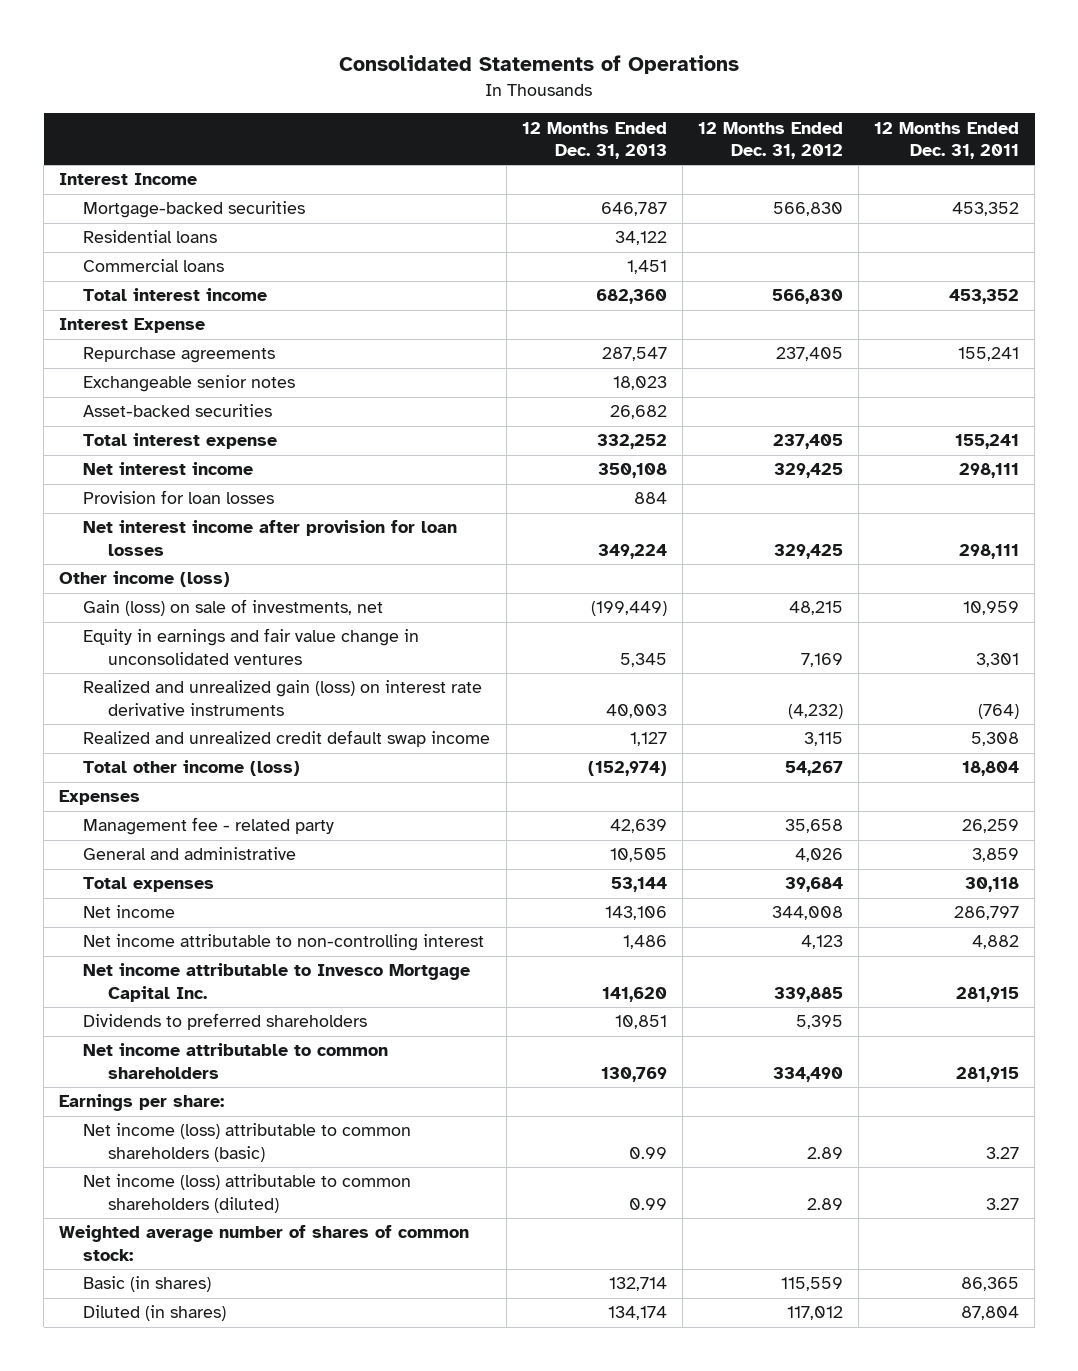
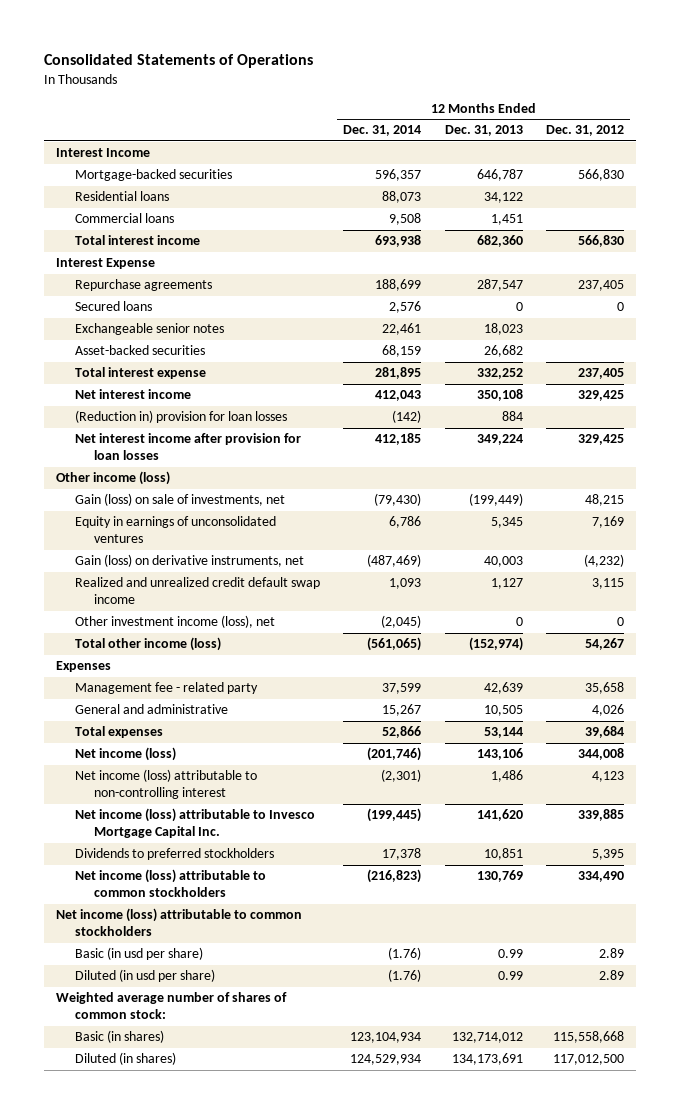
- | 12 Months Ended Dec. 31, 2013 | 12 Months Ended Dec. 31, 2012 | 12 Months Ended Dec. 31, 2011
+ | 12 Months Ended Dec. 31, 2014 | 12 Months Ended Dec. 31, 2013 | 12 Months Ended Dec. 31, 2012
+ Secured loans | 2,576 | 0 | 0
- Provision for loan losses | 884 | |
+ (Reduction in) provision for loan losses | (142) | 884 |
- Equity in earnings and fair value change in unconsolidated ventures | 5,345 | 7,169 | 3,301
- Realized and unrealized gain (loss) on interest rate derivative instruments | 40,003 | (4,232) | (764)
+ Equity in earnings of unconsolidated ventures | 6,786 | 5,345 | 7,169
+ Gain (loss) on derivative instruments, net | (487,469) | 40,003 | (4,232)
+ Other investment income (loss), net | (2,045) | 0 | 0
- Net income | 143,106 | 344,008 | 286,797
- Net income attributable to non-controlling interest | 1,486 | 4,123 | 4,882
- Net income attributable to Invesco Mortgage Capital Inc. | 141,620 | 339,885 | 281,915
- Dividends to preferred shareholders | 10,851 | 5,395 |
- Net income attributable to common shareholders | 130,769 | 334,490 | 281,915
- Earnings per share:
- Net income (loss) attributable to common shareholders (basic) | 0.99 | 2.89 | 3.27
- Net income (loss) attributable to common shareholders (diluted) | 0.99 | 2.89 | 3.27
+ Net income (loss) | (201,746) | 143,106 | 344,008
+ Net income (loss) attributable to non-controlling interest | (2,301) | 1,486 | 4,123
+ Net income (loss) attributable to Invesco Mortgage Capital Inc. | (199,445) | 141,620 | 339,885
+ Dividends to preferred stockholders | 17,378 | 10,851 | 5,395
+ Net income (loss) attributable to common stockholders | (216,823) | 130,769 | 334,490
+ Net income (loss) attributable to common stockholders
+ Basic (in usd per share) | (1.76) | 0.99 | 2.89
+ Diluted (in usd per share) | (1.76) | 0.99 | 2.89
- Basic (in shares) | 132,714 | 115,559 | 86,365
- Diluted (in shares) | 134,174 | 117,012 | 87,804
+ Basic (in shares) | 123,104,934 | 132,714,012 | 115,558,668
+ Diluted (in shares) | 124,529,934 | 134,173,691 | 117,012,500

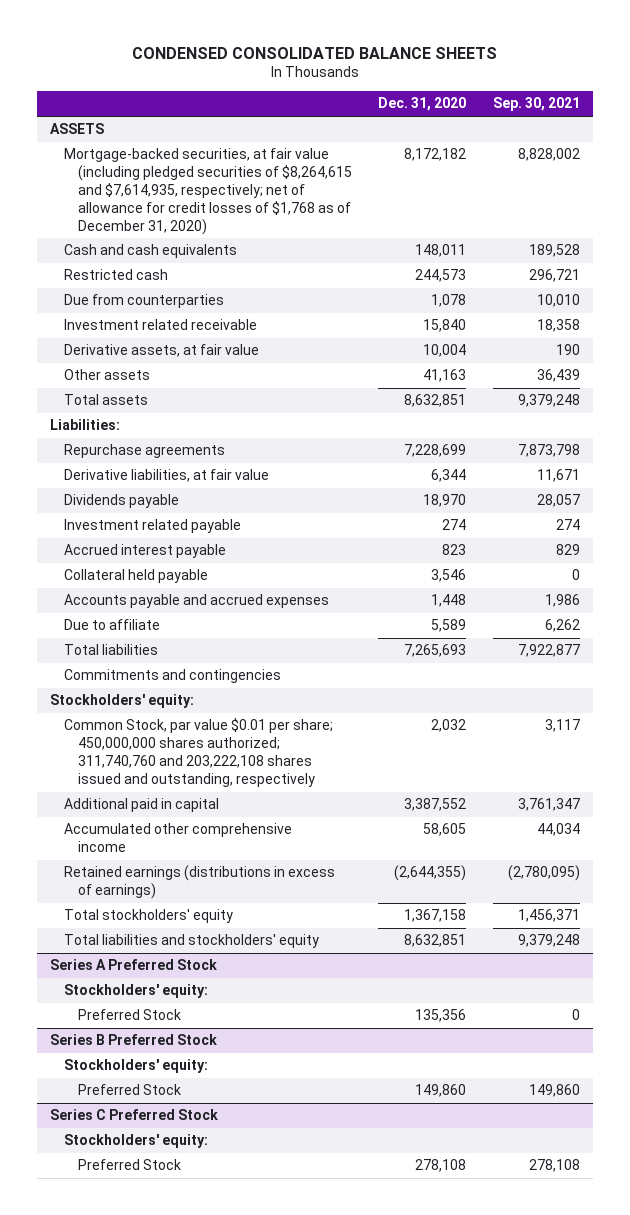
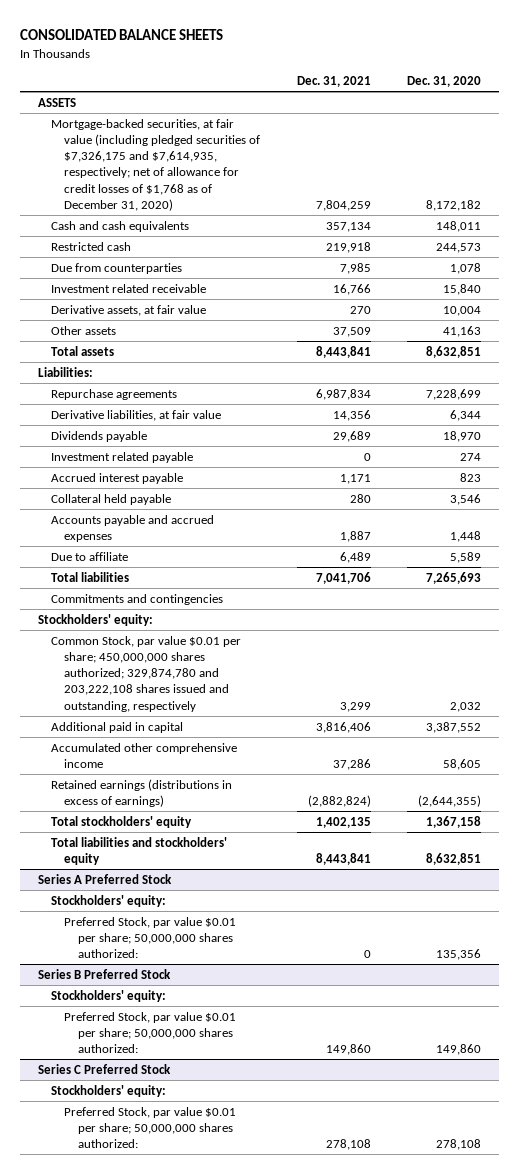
- CONDENSED CONSOLIDATED BALANCE SHEETS
+ CONSOLIDATED BALANCE SHEETS
- | Dec. 31, 2020 | Sep. 30, 2021
+ | Dec. 31, 2021 | Dec. 31, 2020
- Mortgage-backed securities, at fair value (including pledged securities of $8,264,615 and $7,614,935, respectively; net of allowance for credit losses of $1,768 as of December 31, 2020) | 8,172,182 | 8,828,002
+ Mortgage-backed securities, at fair value (including pledged securities of $7,326,175 and $7,614,935, respectively; net of allowance for credit losses of $1,768 as of December 31, 2020) | 7,804,259 | 8,172,182
- Common Stock, par value $0.01 per share; 450,000,000 shares authorized; 311,740,760 and 203,222,108 shares issued and outstanding, respectively | 2,032 | 3,117
+ Common Stock, par value $0.01 per share; 450,000,000 shares authorized; 329,874,780 and 203,222,108 shares issued and outstanding, respectively | 3,299 | 2,032
@ Series A Preferred Stock
- Preferred Stock | 135,356 | 0
+ Preferred Stock, par value $0.01 per share; 50,000,000 shares authorized: | 0 | 135,356
@ Series B Preferred Stock
- Preferred Stock | 149,860 | 149,860
+ Preferred Stock, par value $0.01 per share; 50,000,000 shares authorized: | 149,860 | 149,860
@ Series C Preferred Stock
- Preferred Stock | 278,108 | 278,108
+ Preferred Stock, par value $0.01 per share; 50,000,000 shares authorized: | 278,108 | 278,108

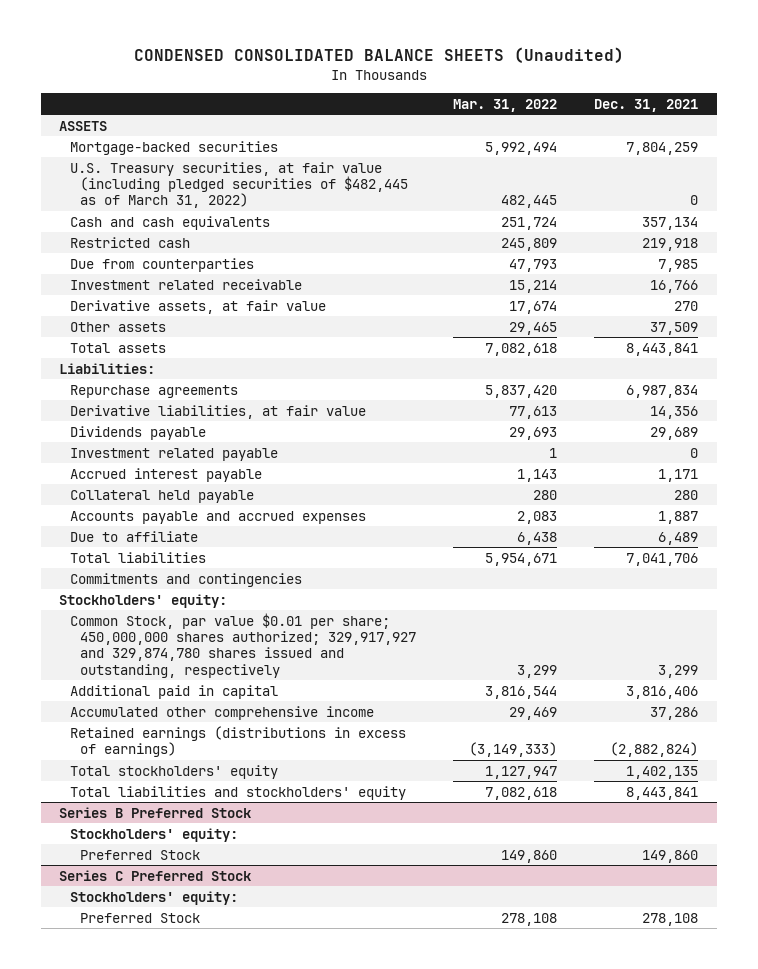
- CONSOLIDATED BALANCE SHEETS
+ CONDENSED CONSOLIDATED BALANCE SHEETS (Unaudited)
- | Dec. 31, 2021 | Dec. 31, 2020
+ | Mar. 31, 2022 | Dec. 31, 2021
- Mortgage-backed securities, at fair value (including pledged securities of $7,326,175 and $7,614,935, respectively; net of allowance for credit losses of $1,768 as of December 31, 2020) | 7,804,259 | 8,172,182
+ Mortgage-backed securities | 5,992,494 | 7,804,259
+ U.S. Treasury securities, at fair value (including pledged securities of $482,445 as of March 31, 2022) | 482,445 | 0
- Common Stock, par value $0.01 per share; 450,000,000 shares authorized; 329,874,780 and 203,222,108 shares issued and outstanding, respectively | 3,299 | 2,032
+ Common Stock, par value $0.01 per share; 450,000,000 shares authorized; 329,917,927 and 329,874,780 shares issued and outstanding, respectively | 3,299 | 3,299
- Series A Preferred Stock
- Stockholders' equity:
- Preferred Stock, par value $0.01 per share; 50,000,000 shares authorized: | 0 | 135,356
@ Series B Preferred Stock
- Preferred Stock, par value $0.01 per share; 50,000,000 shares authorized: | 149,860 | 149,860
+ Preferred Stock | 149,860 | 149,860
@ Series C Preferred Stock
- Preferred Stock, par value $0.01 per share; 50,000,000 shares authorized: | 278,108 | 278,108
+ Preferred Stock | 278,108 | 278,108

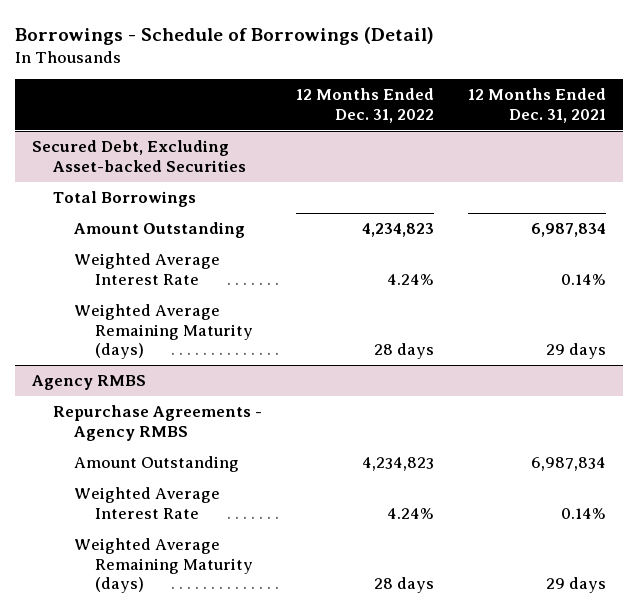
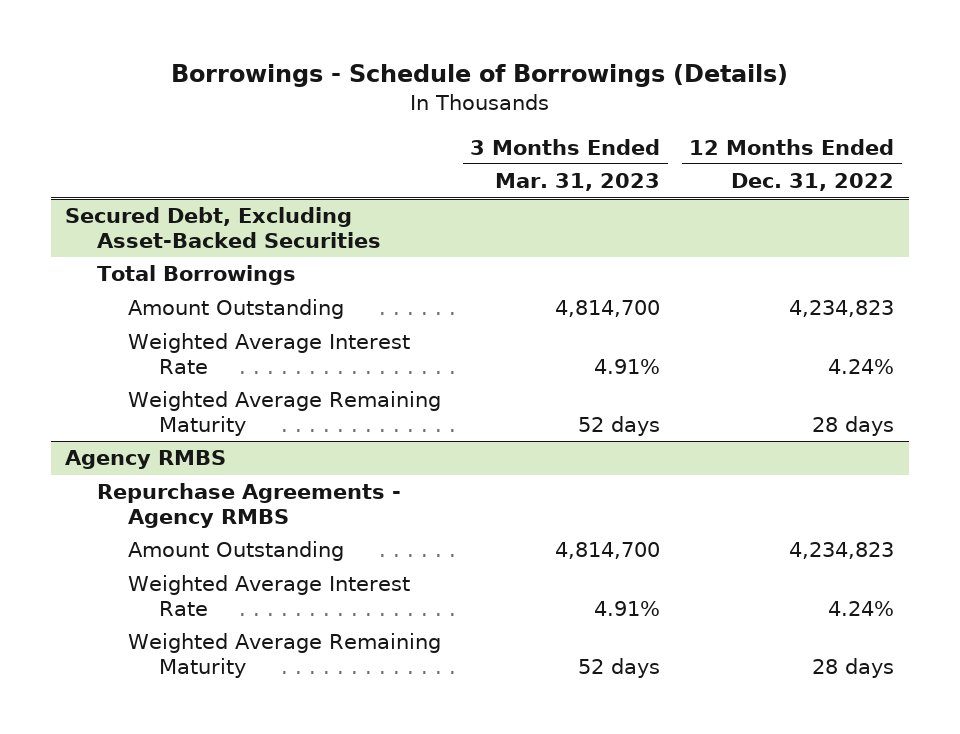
- Borrowings - Schedule of Borrowings (Detail)
+ Borrowings - Schedule of Borrowings (Details)
- | 12 Months Ended Dec. 31, 2022 | 12 Months Ended Dec. 31, 2021
+ | 3 Months Ended Mar. 31, 2023 | 12 Months Ended Dec. 31, 2022
- Secured Debt, Excluding Asset-backed Securities
+ Secured Debt, Excluding Asset-Backed Securities
- Weighted Average Remaining Maturity (days) | 28 days | 29 days
+ Weighted Average Remaining Maturity | 52 days | 28 days
@ Agency RMBS
- Weighted Average Remaining Maturity (days) | 28 days | 29 days
+ Weighted Average Remaining Maturity | 52 days | 28 days

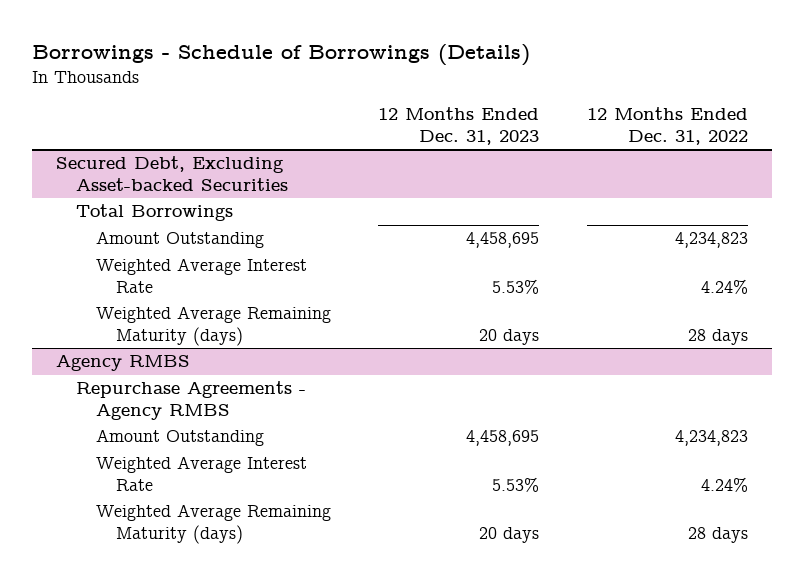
- | 3 Months Ended Mar. 31, 2023 | 12 Months Ended Dec. 31, 2022
+ | 12 Months Ended Dec. 31, 2023 | 12 Months Ended Dec. 31, 2022
- Secured Debt, Excluding Asset-Backed Securities
+ Secured Debt, Excluding Asset-backed Securities
- Weighted Average Remaining Maturity | 52 days | 28 days
+ Weighted Average Remaining Maturity (days) | 20 days | 28 days
@ Agency RMBS
- Weighted Average Remaining Maturity | 52 days | 28 days
+ Weighted Average Remaining Maturity (days) | 20 days | 28 days

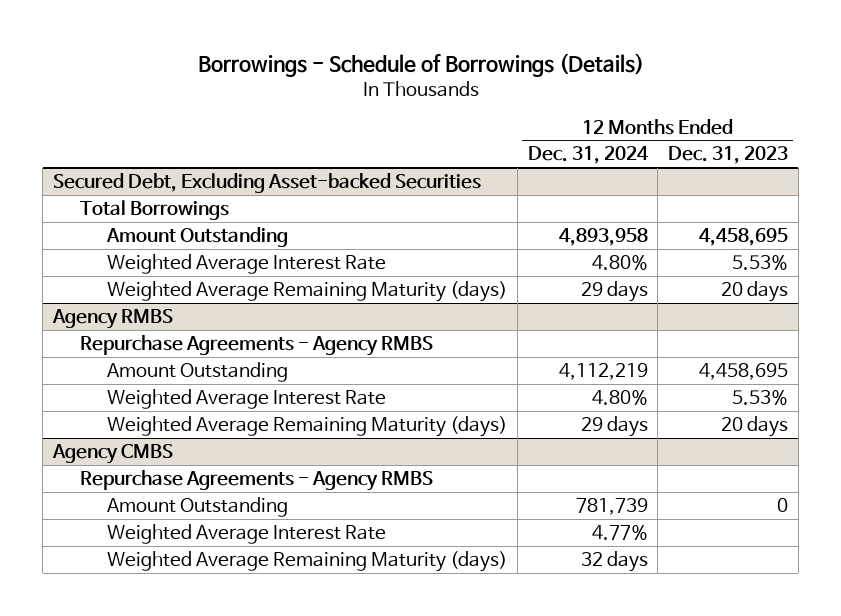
- | 12 Months Ended Dec. 31, 2023 | 12 Months Ended Dec. 31, 2022
+ | 12 Months Ended Dec. 31, 2024 | 12 Months Ended Dec. 31, 2023
+ Agency CMBS
+ Repurchase Agreements - Agency RMBS
+ Amount Outstanding | 781,739 | 0
+ Weighted Average Interest Rate | 4.77% |
+ Weighted Average Remaining Maturity (days) | 32 days |

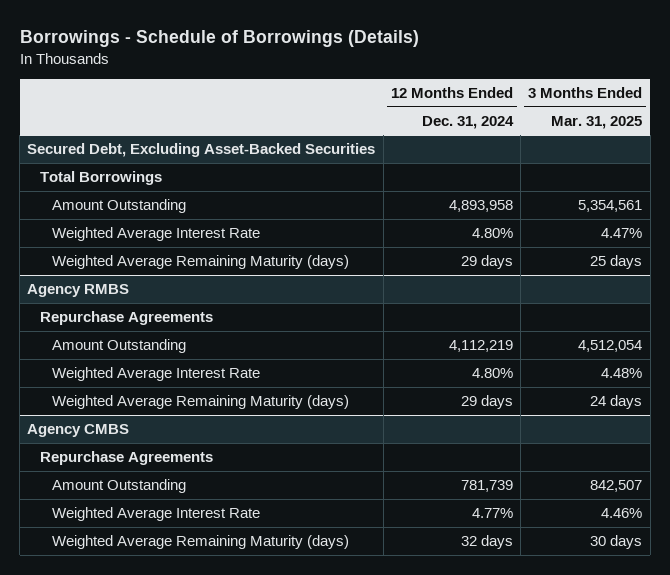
- | 12 Months Ended Dec. 31, 2024 | 12 Months Ended Dec. 31, 2023
+ | 12 Months Ended Dec. 31, 2024 | 3 Months Ended Mar. 31, 2025
- Secured Debt, Excluding Asset-backed Securities
+ Secured Debt, Excluding Asset-Backed Securities
@ Agency RMBS
- Repurchase Agreements - Agency RMBS
+ Repurchase Agreements
@ Agency CMBS
- Repurchase Agreements - Agency RMBS
+ Repurchase Agreements

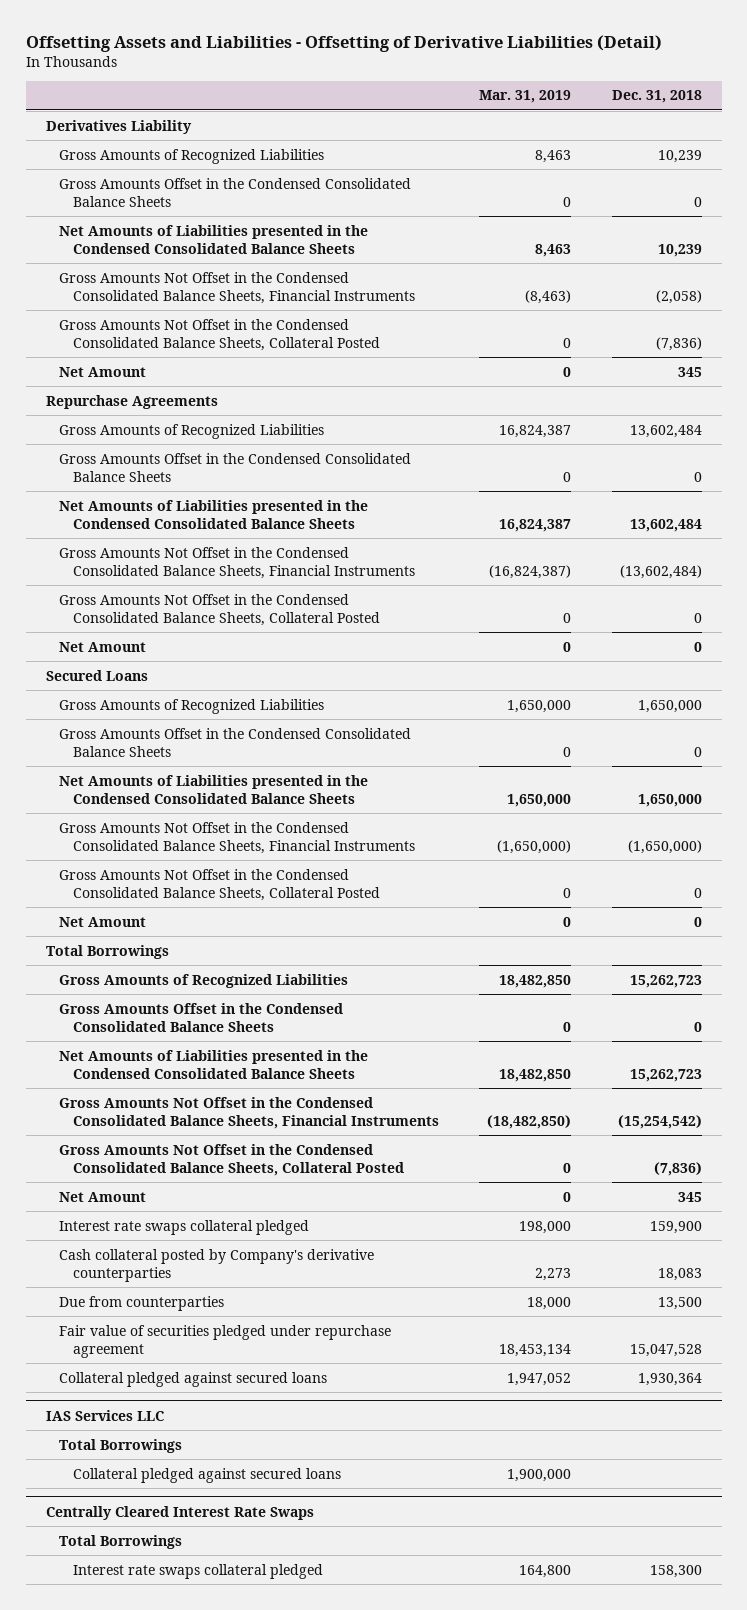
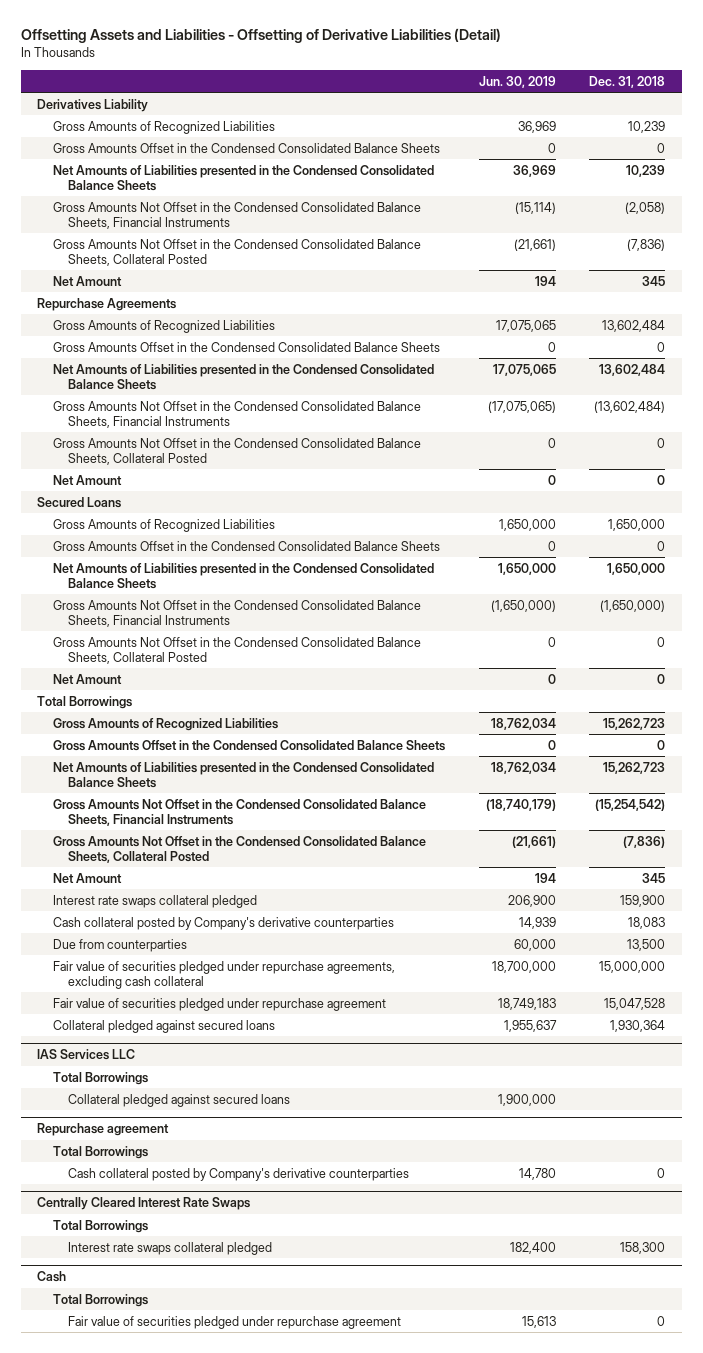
- | Mar. 31, 2019 | Dec. 31, 2018
+ | Jun. 30, 2019 | Dec. 31, 2018
+ Fair value of securities pledged under repurchase agreements, excluding cash collateral | 18,700,000 | 15,000,000
+ Repurchase agreement
+ Total Borrowings
+ Cash collateral posted by Company's derivative counterparties | 14,780 | 0
+ Cash
+ Total Borrowings
+ Fair value of securities pledged under repurchase agreement | 15,613 | 0

